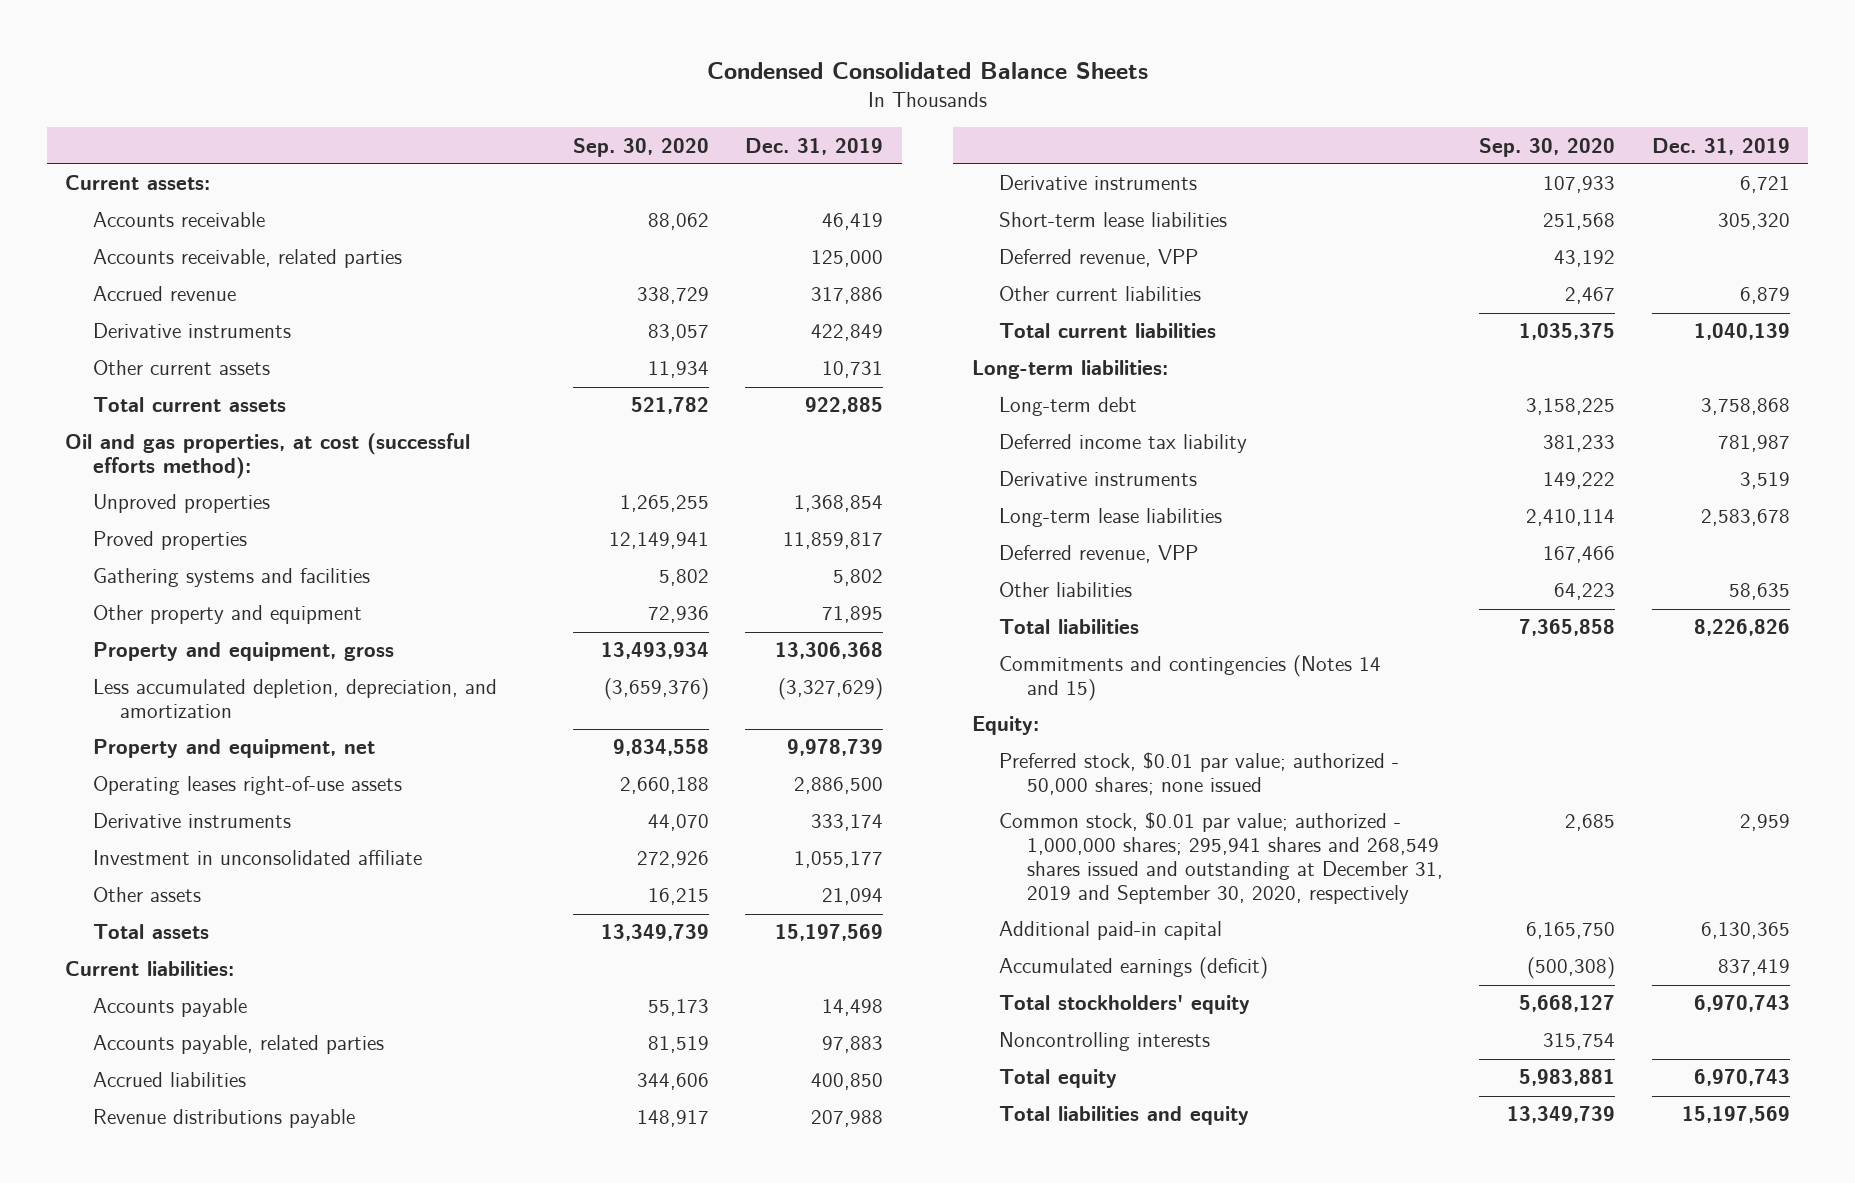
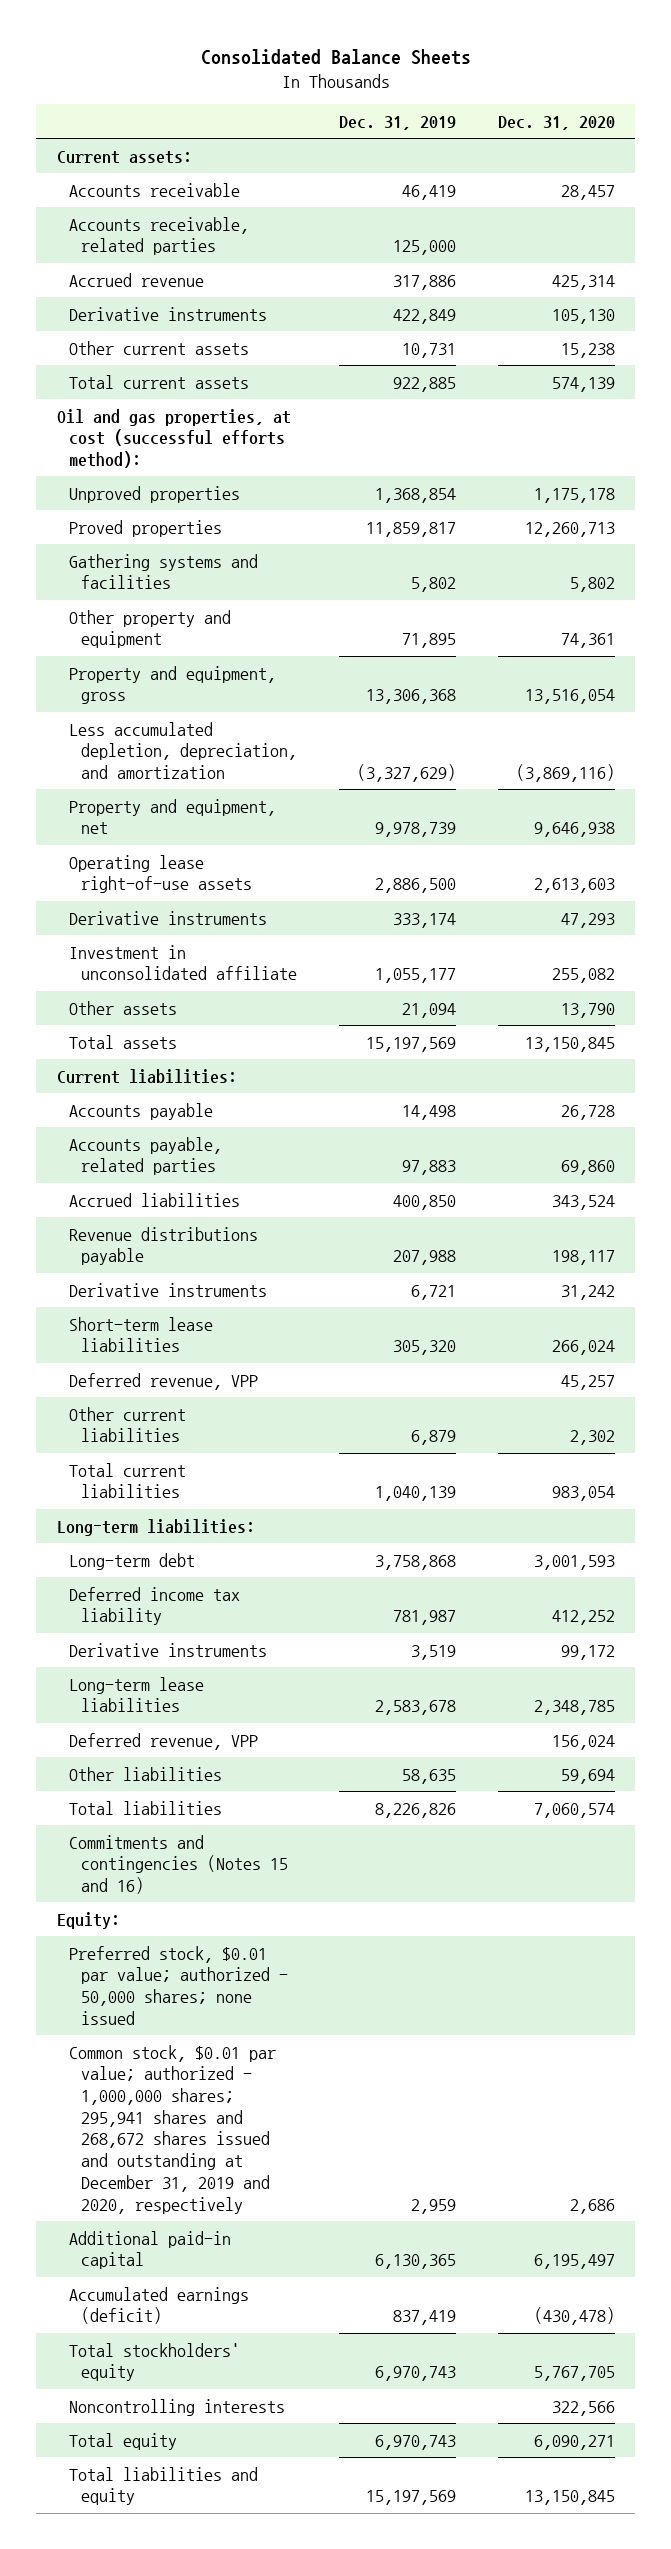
- Condensed Consolidated Balance Sheets
+ Consolidated Balance Sheets
- | Sep. 30, 2020 | Dec. 31, 2019
+ | Dec. 31, 2019 | Dec. 31, 2020
- Operating leases right-of-use assets | 2,660,188 | 2,886,500
+ Operating lease right-of-use assets | 2,886,500 | 2,613,603
- Commitments and contingencies (Notes 14 and 15)
+ Commitments and contingencies (Notes 15 and 16)
- Common stock, $0.01 par value; authorized - 1,000,000 shares; 295,941 shares and 268,549 shares issued and outstanding at December 31, 2019 and September 30, 2020, respectively | 2,685 | 2,959
+ Common stock, $0.01 par value; authorized - 1,000,000 shares; 295,941 shares and 268,672 shares issued and outstanding at December 31, 2019 and 2020, respectively | 2,959 | 2,686

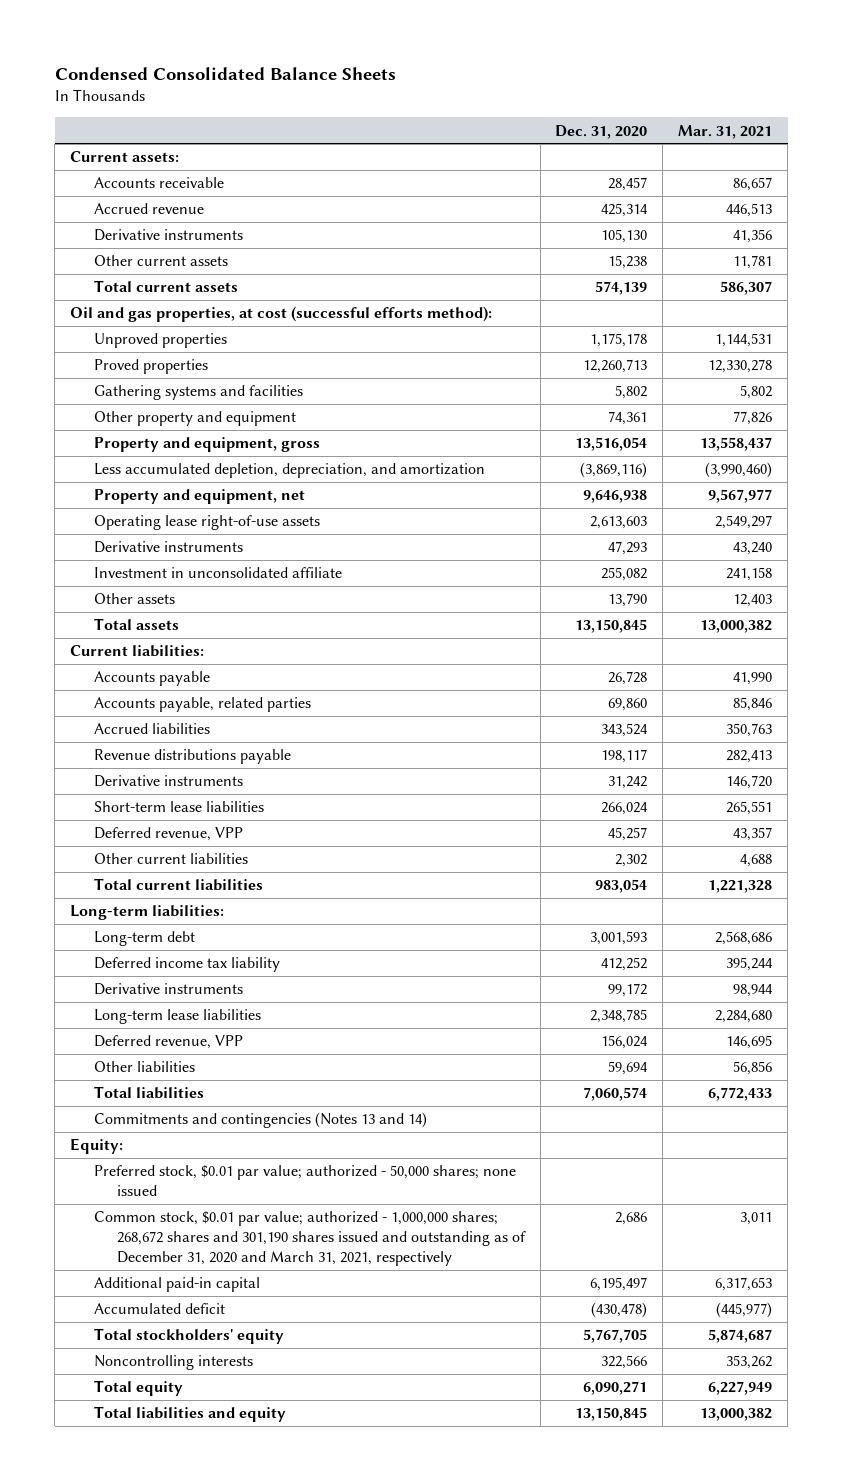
- Consolidated Balance Sheets
+ Condensed Consolidated Balance Sheets
- | Dec. 31, 2019 | Dec. 31, 2020
+ | Dec. 31, 2020 | Mar. 31, 2021
- Accounts receivable, related parties | 125,000 |
- Commitments and contingencies (Notes 15 and 16)
+ Commitments and contingencies (Notes 13 and 14)
- Common stock, $0.01 par value; authorized - 1,000,000 shares; 295,941 shares and 268,672 shares issued and outstanding at December 31, 2019 and 2020, respectively | 2,959 | 2,686
+ Common stock, $0.01 par value; authorized - 1,000,000 shares; 268,672 shares and 301,190 shares issued and outstanding as of December 31, 2020 and March 31, 2021, respectively | 2,686 | 3,011
- Accumulated earnings (deficit) | 837,419 | (430,478)
+ Accumulated deficit | (430,478) | (445,977)

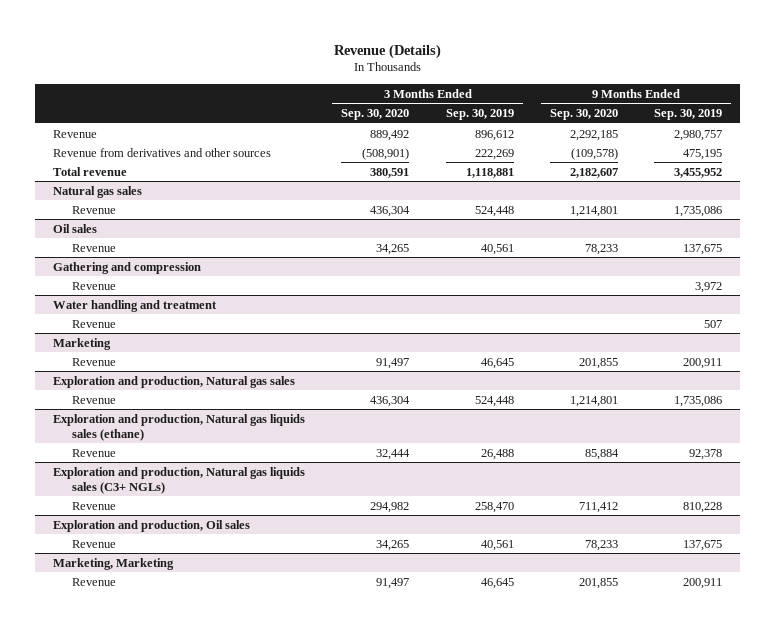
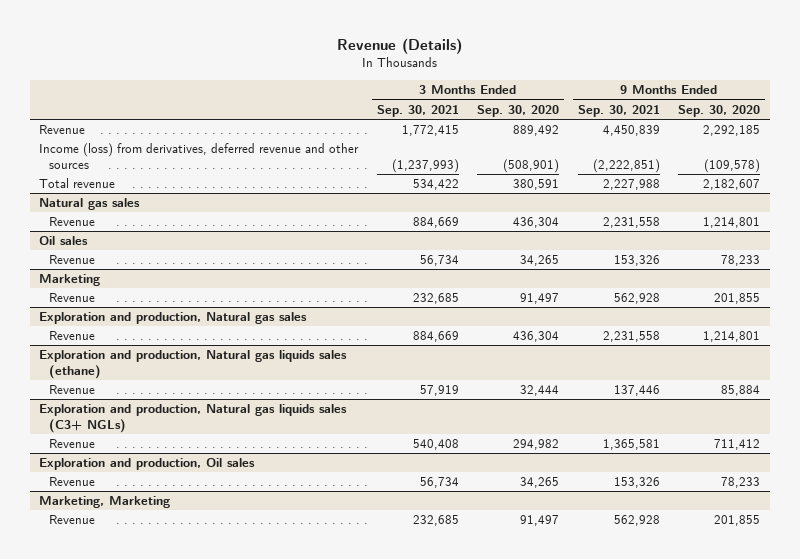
- | 3 Months Ended Sep. 30, 2020 | 3 Months Ended Sep. 30, 2019 | 9 Months Ended Sep. 30, 2020 | 9 Months Ended Sep. 30, 2019
+ | 3 Months Ended Sep. 30, 2021 | 3 Months Ended Sep. 30, 2020 | 9 Months Ended Sep. 30, 2021 | 9 Months Ended Sep. 30, 2020
- Revenue from derivatives and other sources | (508,901) | 222,269 | (109,578) | 475,195
+ Income (loss) from derivatives, deferred revenue and other sources | (1,237,993) | (508,901) | (2,222,851) | (109,578)
- Gathering and compression
- Revenue | | | | 3,972
- Water handling and treatment
- Revenue | | | | 507

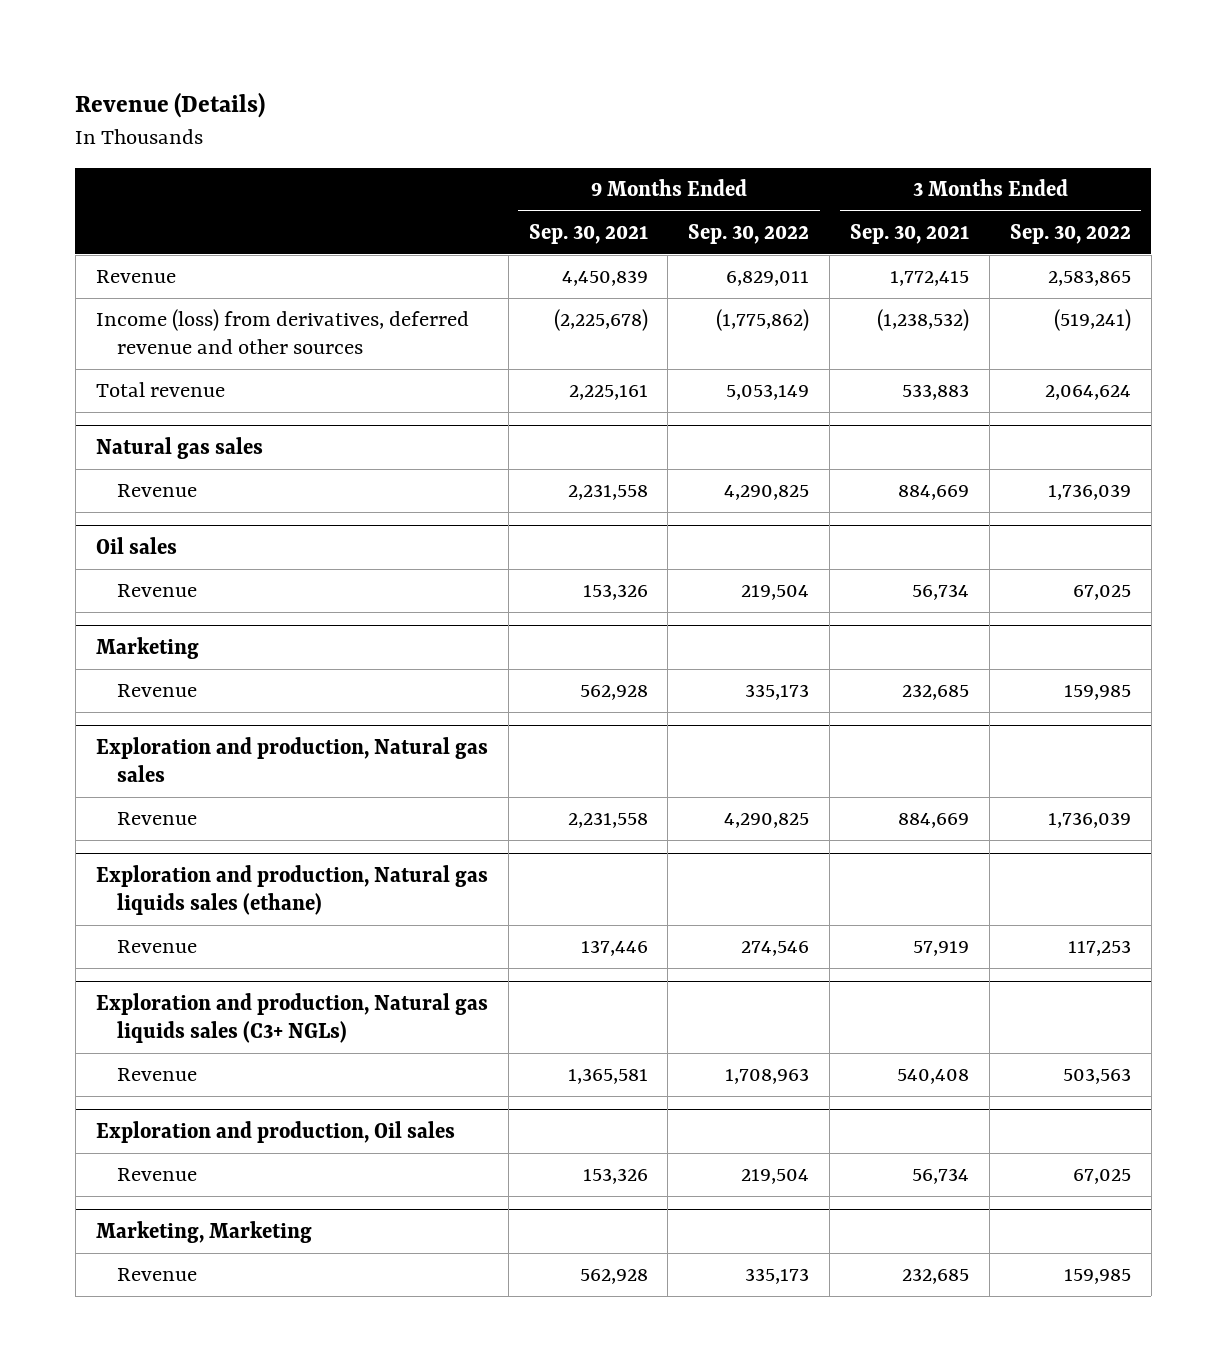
- | 3 Months Ended Sep. 30, 2021 | 3 Months Ended Sep. 30, 2020 | 9 Months Ended Sep. 30, 2021 | 9 Months Ended Sep. 30, 2020
+ | 9 Months Ended Sep. 30, 2021 | 9 Months Ended Sep. 30, 2022 | 3 Months Ended Sep. 30, 2021 | 3 Months Ended Sep. 30, 2022
- Income (loss) from derivatives, deferred revenue and other sources | (1,237,993) | (508,901) | (2,222,851) | (109,578)
- Total revenue | 534,422 | 380,591 | 2,227,988 | 2,182,607
+ Income (loss) from derivatives, deferred revenue and other sources | (2,225,678) | (1,775,862) | (1,238,532) | (519,241)
+ Total revenue | 2,225,161 | 5,053,149 | 533,883 | 2,064,624

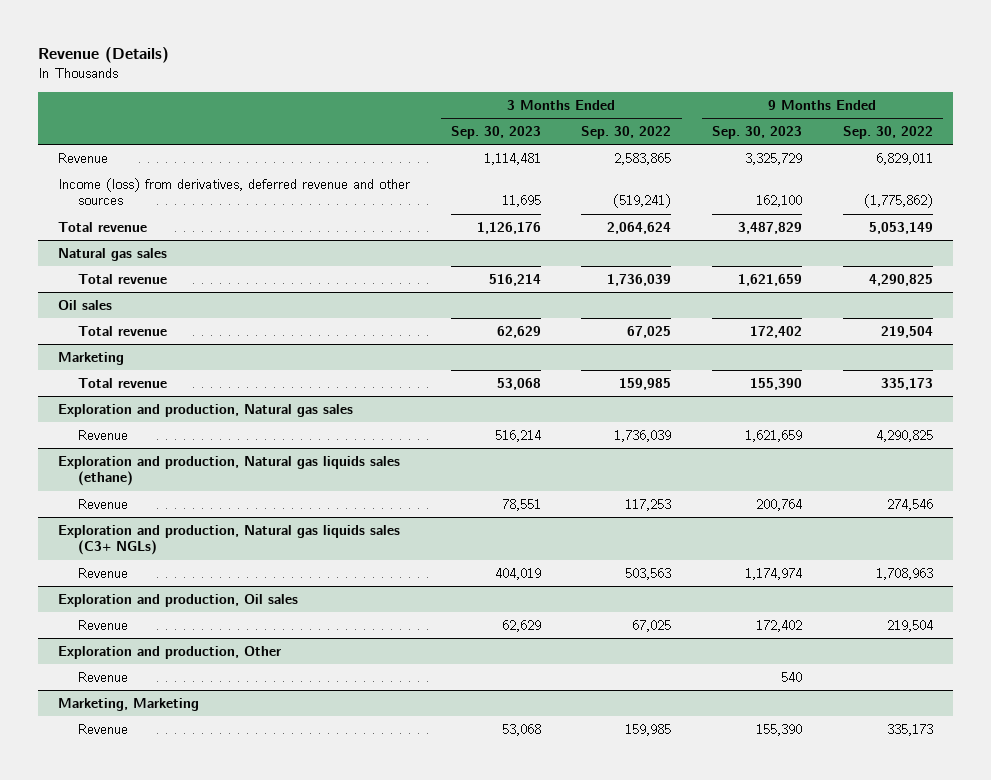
- | 9 Months Ended Sep. 30, 2021 | 9 Months Ended Sep. 30, 2022 | 3 Months Ended Sep. 30, 2021 | 3 Months Ended Sep. 30, 2022
+ | 3 Months Ended Sep. 30, 2023 | 3 Months Ended Sep. 30, 2022 | 9 Months Ended Sep. 30, 2023 | 9 Months Ended Sep. 30, 2022
@ Natural gas sales
- Revenue | 2,231,558 | 4,290,825 | 884,669 | 1,736,039
+ Total revenue | 516,214 | 1,736,039 | 1,621,659 | 4,290,825
@ Oil sales
- Revenue | 153,326 | 219,504 | 56,734 | 67,025
+ Total revenue | 62,629 | 67,025 | 172,402 | 219,504
@ Marketing
- Revenue | 562,928 | 335,173 | 232,685 | 159,985
+ Total revenue | 53,068 | 159,985 | 155,390 | 335,173
+ Exploration and production, Other
+ Revenue | | | 540 |

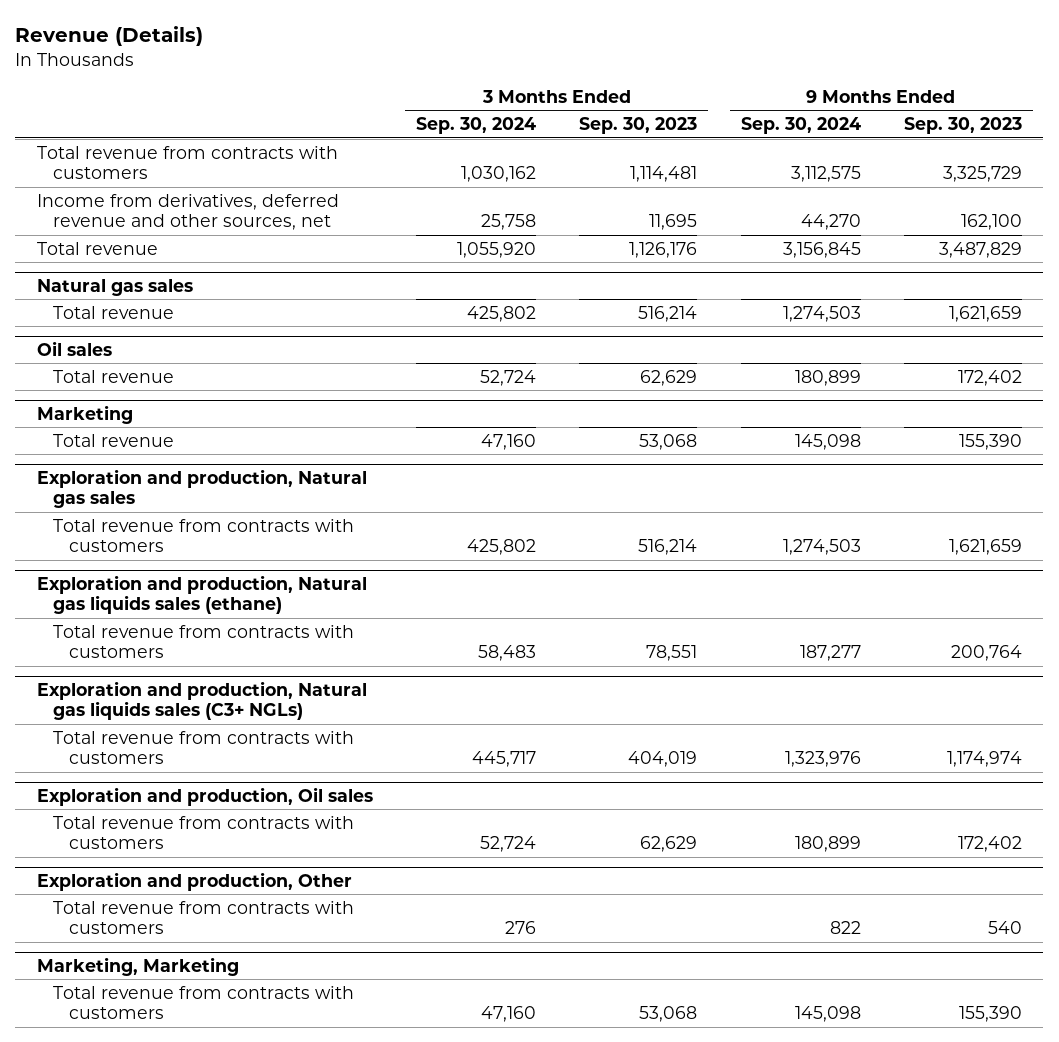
- | 3 Months Ended Sep. 30, 2023 | 3 Months Ended Sep. 30, 2022 | 9 Months Ended Sep. 30, 2023 | 9 Months Ended Sep. 30, 2022
+ | 3 Months Ended Sep. 30, 2024 | 3 Months Ended Sep. 30, 2023 | 9 Months Ended Sep. 30, 2024 | 9 Months Ended Sep. 30, 2023
- Revenue | 1,114,481 | 2,583,865 | 3,325,729 | 6,829,011
- Income (loss) from derivatives, deferred revenue and other sources | 11,695 | (519,241) | 162,100 | (1,775,862)
+ Total revenue from contracts with customers | 1,030,162 | 1,114,481 | 3,112,575 | 3,325,729
+ Income from derivatives, deferred revenue and other sources, net | 25,758 | 11,695 | 44,270 | 162,100
@ Exploration and production, Natural gas sales
- Revenue | 516,214 | 1,736,039 | 1,621,659 | 4,290,825
+ Total revenue from contracts with customers | 425,802 | 516,214 | 1,274,503 | 1,621,659
@ Exploration and production, Natural gas liquids sales (ethane)
- Revenue | 78,551 | 117,253 | 200,764 | 274,546
+ Total revenue from contracts with customers | 58,483 | 78,551 | 187,277 | 200,764
@ Exploration and production, Natural gas liquids sales (C3+ NGLs)
- Revenue | 404,019 | 503,563 | 1,174,974 | 1,708,963
+ Total revenue from contracts with customers | 445,717 | 404,019 | 1,323,976 | 1,174,974
@ Exploration and production, Oil sales
- Revenue | 62,629 | 67,025 | 172,402 | 219,504
+ Total revenue from contracts with customers | 52,724 | 62,629 | 180,899 | 172,402
@ Exploration and production, Other
- Revenue | | | 540 |
+ Total revenue from contracts with customers | 276 | | 822 | 540
@ Marketing, Marketing
- Revenue | 53,068 | 159,985 | 155,390 | 335,173
+ Total revenue from contracts with customers | 47,160 | 53,068 | 145,098 | 155,390

